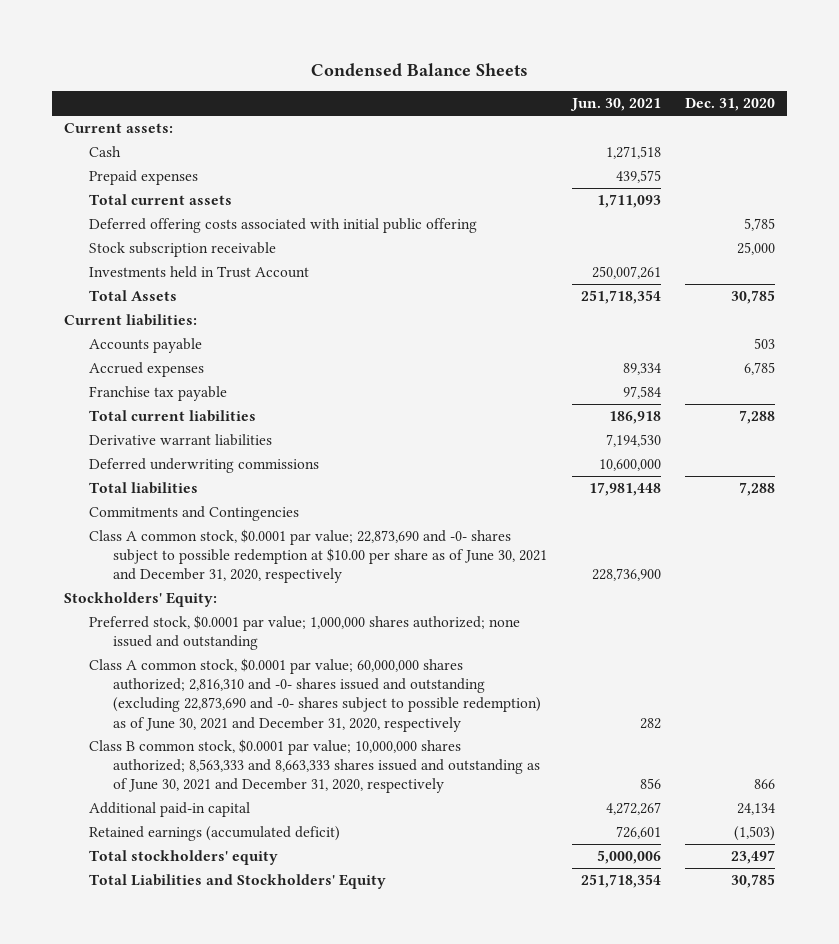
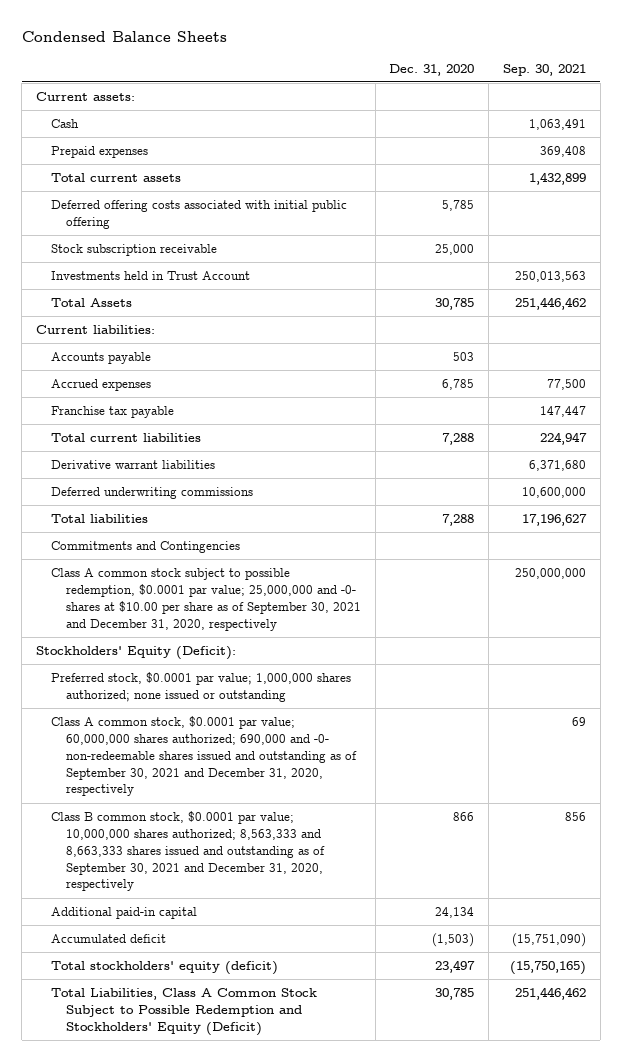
- | Jun. 30, 2021 | Dec. 31, 2020
+ | Dec. 31, 2020 | Sep. 30, 2021
- Class A common stock, $0.0001 par value; 22,873,690 and -0- shares subject to possible redemption at $10.00 per share as of June 30, 2021 and December 31, 2020, respectively | 228,736,900 |
- Stockholders' Equity:
- Preferred stock, $0.0001 par value; 1,000,000 shares authorized; none issued and outstanding
- Class A common stock, $0.0001 par value; 60,000,000 shares authorized; 2,816,310 and -0- shares issued and outstanding (excluding 22,873,690 and -0- shares subject to possible redemption) as of June 30, 2021 and December 31, 2020, respectively | 282 |
- Class B common stock, $0.0001 par value; 10,000,000 shares authorized; 8,563,333 and 8,663,333 shares issued and outstanding as of June 30, 2021 and December 31, 2020, respectively | 856 | 866
+ Class A common stock subject to possible redemption, $0.0001 par value; 25,000,000 and -0- shares at $10.00 per share as of September 30, 2021 and December 31, 2020, respectively | | 250,000,000
+ Stockholders' Equity (Deficit):
+ Preferred stock, $0.0001 par value; 1,000,000 shares authorized; none issued or outstanding
+ Class A common stock, $0.0001 par value; 60,000,000 shares authorized; 690,000 and -0- non-redeemable shares issued and outstanding as of September 30, 2021 and December 31, 2020, respectively | | 69
+ Class B common stock, $0.0001 par value; 10,000,000 shares authorized; 8,563,333 and 8,663,333 shares issued and outstanding as of September 30, 2021 and December 31, 2020, respectively | 866 | 856
- Retained earnings (accumulated deficit) | 726,601 | (1,503)
- Total stockholders' equity | 5,000,006 | 23,497
- Total Liabilities and Stockholders' Equity | 251,718,354 | 30,785
+ Accumulated deficit | (1,503) | (15,751,090)
+ Total stockholders' equity (deficit) | 23,497 | (15,750,165)
+ Total Liabilities, Class A Common Stock Subject to Possible Redemption and Stockholders' Equity (Deficit) | 30,785 | 251,446,462

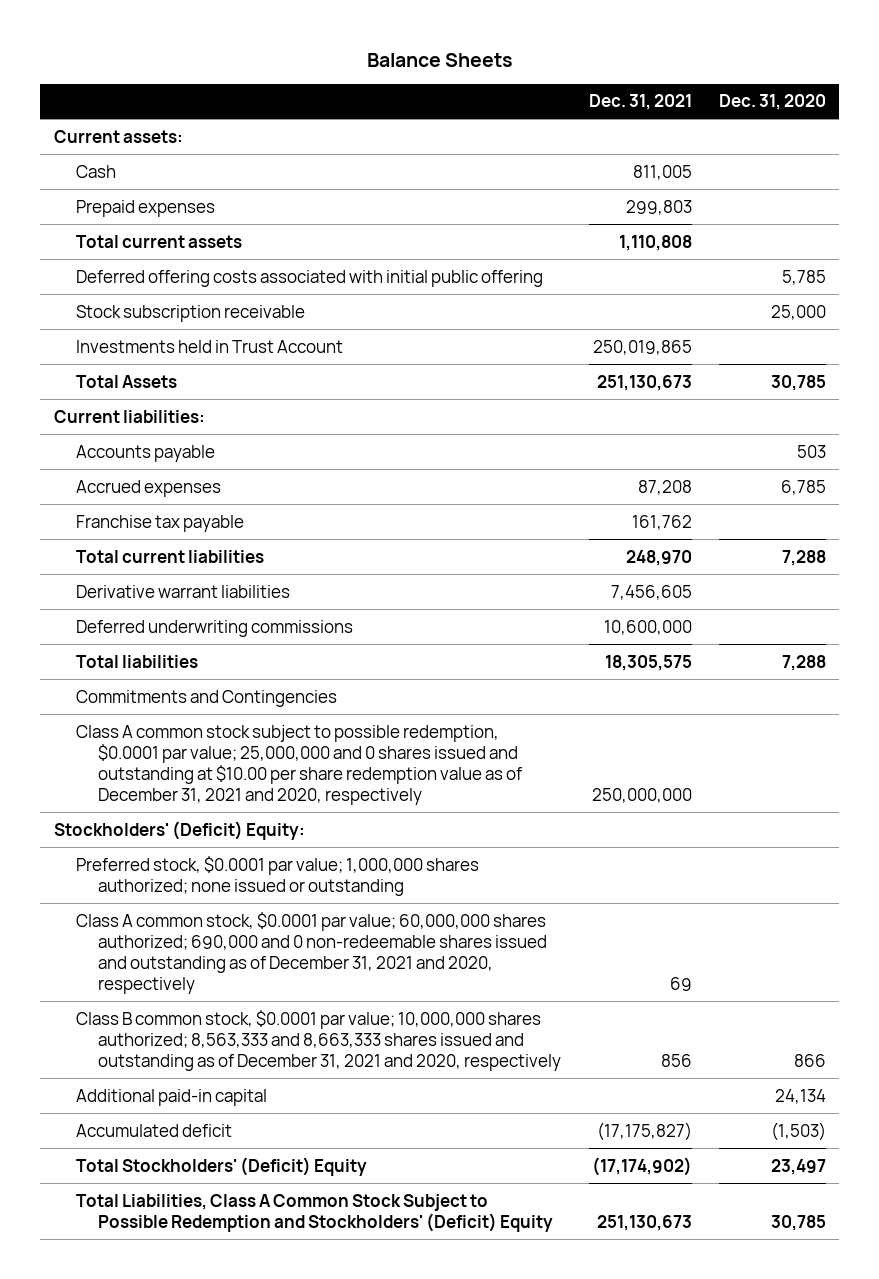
- Condensed Balance Sheets
+ Balance Sheets
- | Dec. 31, 2020 | Sep. 30, 2021
+ | Dec. 31, 2021 | Dec. 31, 2020
- Class A common stock subject to possible redemption, $0.0001 par value; 25,000,000 and -0- shares at $10.00 per share as of September 30, 2021 and December 31, 2020, respectively | | 250,000,000
- Stockholders' Equity (Deficit):
+ Class A common stock subject to possible redemption, $0.0001 par value; 25,000,000 and 0 shares issued and outstanding at $10.00 per share redemption value as of December 31, 2021 and 2020, respectively | 250,000,000 |
+ Stockholders' (Deficit) Equity:
- Class A common stock, $0.0001 par value; 60,000,000 shares authorized; 690,000 and -0- non-redeemable shares issued and outstanding as of September 30, 2021 and December 31, 2020, respectively | | 69
- Class B common stock, $0.0001 par value; 10,000,000 shares authorized; 8,563,333 and 8,663,333 shares issued and outstanding as of September 30, 2021 and December 31, 2020, respectively | 866 | 856
+ Class A common stock, $0.0001 par value; 60,000,000 shares authorized; 690,000 and 0 non-redeemable shares issued and outstanding as of December 31, 2021 and 2020, respectively | 69 |
+ Class B common stock, $0.0001 par value; 10,000,000 shares authorized; 8,563,333 and 8,663,333 shares issued and outstanding as of December 31, 2021 and 2020, respectively | 856 | 866
- Total stockholders' equity (deficit) | 23,497 | (15,750,165)
- Total Liabilities, Class A Common Stock Subject to Possible Redemption and Stockholders' Equity (Deficit) | 30,785 | 251,446,462
+ Total Stockholders' (Deficit) Equity | (17,174,902) | 23,497
+ Total Liabilities, Class A Common Stock Subject to Possible Redemption and Stockholders' (Deficit) Equity | 251,130,673 | 30,785

